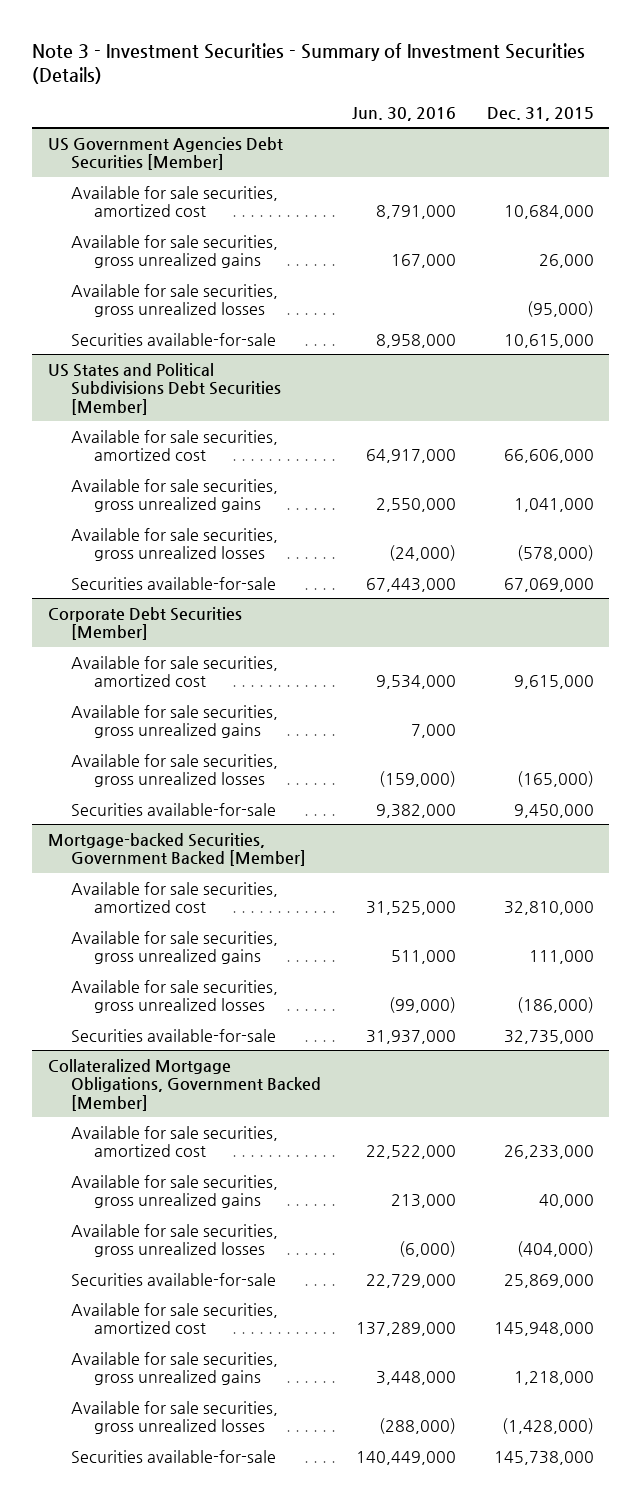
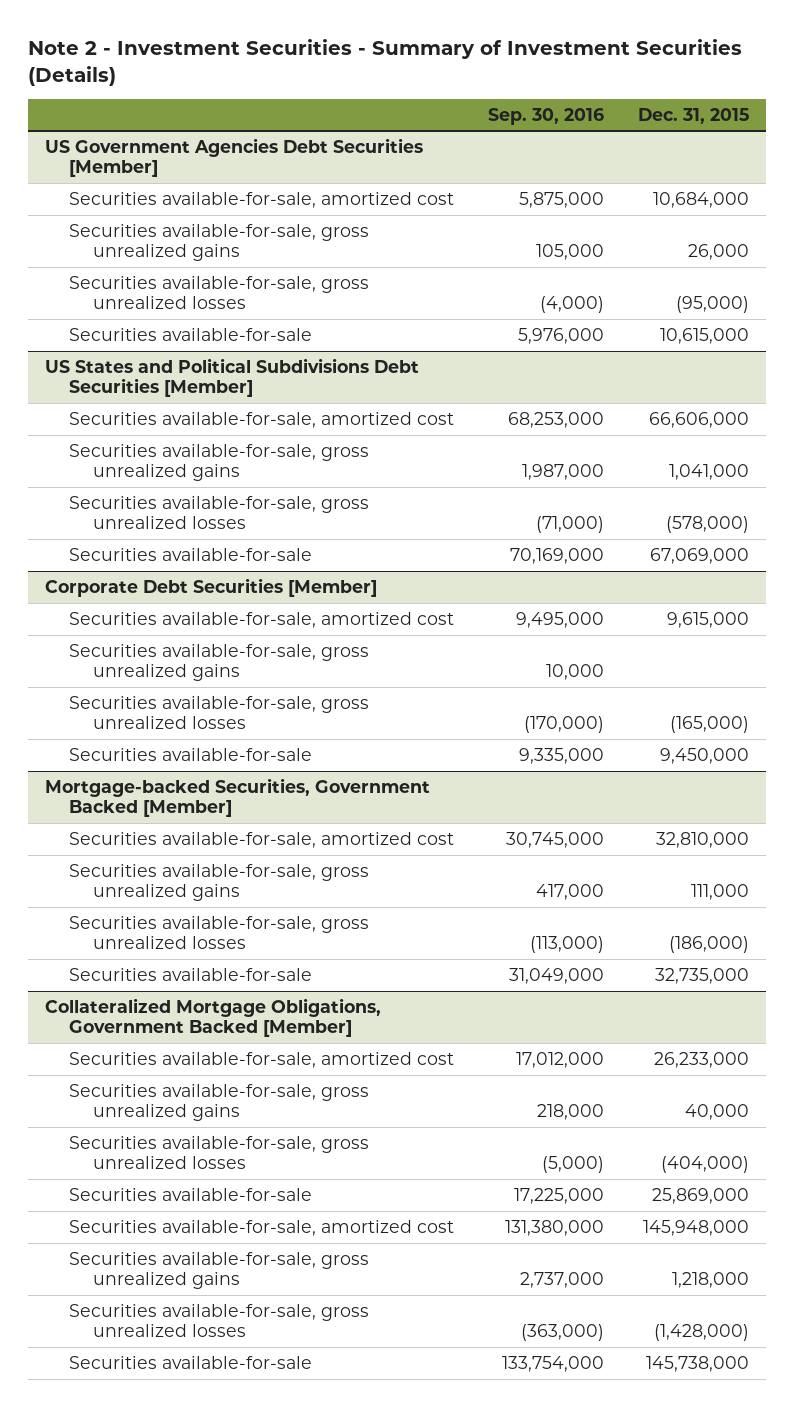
- Note 3 - Investment Securities - Summary of Investment Securities (Details)
+ Note 2 - Investment Securities - Summary of Investment Securities (Details)
- | Jun. 30, 2016 | Dec. 31, 2015
+ | Sep. 30, 2016 | Dec. 31, 2015
@ US Government Agencies Debt Securities [Member]
- Available for sale securities, amortized cost | 8,791,000 | 10,684,000
- Available for sale securities, gross unrealized gains | 167,000 | 26,000
- Available for sale securities, gross unrealized losses | | (95,000)
+ Securities available-for-sale, amortized cost | 5,875,000 | 10,684,000
+ Securities available-for-sale, gross unrealized gains | 105,000 | 26,000
+ Securities available-for-sale, gross unrealized losses | (4,000) | (95,000)
@ US States and Political Subdivisions Debt Securities [Member]
- Available for sale securities, amortized cost | 64,917,000 | 66,606,000
- Available for sale securities, gross unrealized gains | 2,550,000 | 1,041,000
- Available for sale securities, gross unrealized losses | (24,000) | (578,000)
+ Securities available-for-sale, amortized cost | 68,253,000 | 66,606,000
+ Securities available-for-sale, gross unrealized gains | 1,987,000 | 1,041,000
+ Securities available-for-sale, gross unrealized losses | (71,000) | (578,000)
@ Corporate Debt Securities [Member]
- Available for sale securities, amortized cost | 9,534,000 | 9,615,000
- Available for sale securities, gross unrealized gains | 7,000 |
- Available for sale securities, gross unrealized losses | (159,000) | (165,000)
+ Securities available-for-sale, amortized cost | 9,495,000 | 9,615,000
+ Securities available-for-sale, gross unrealized gains | 10,000 |
+ Securities available-for-sale, gross unrealized losses | (170,000) | (165,000)
@ Mortgage-backed Securities, Government Backed [Member]
- Available for sale securities, amortized cost | 31,525,000 | 32,810,000
- Available for sale securities, gross unrealized gains | 511,000 | 111,000
- Available for sale securities, gross unrealized losses | (99,000) | (186,000)
+ Securities available-for-sale, amortized cost | 30,745,000 | 32,810,000
+ Securities available-for-sale, gross unrealized gains | 417,000 | 111,000
+ Securities available-for-sale, gross unrealized losses | (113,000) | (186,000)
@ Collateralized Mortgage Obligations, Government Backed [Member]
- Available for sale securities, amortized cost | 22,522,000 | 26,233,000
- Available for sale securities, gross unrealized gains | 213,000 | 40,000
- Available for sale securities, gross unrealized losses | (6,000) | (404,000)
+ Securities available-for-sale, amortized cost | 17,012,000 | 26,233,000
+ Securities available-for-sale, gross unrealized gains | 218,000 | 40,000
+ Securities available-for-sale, gross unrealized losses | (5,000) | (404,000)
- Available for sale securities, amortized cost | 137,289,000 | 145,948,000
- Available for sale securities, gross unrealized gains | 3,448,000 | 1,218,000
- Available for sale securities, gross unrealized losses | (288,000) | (1,428,000)
+ Securities available-for-sale, amortized cost | 131,380,000 | 145,948,000
+ Securities available-for-sale, gross unrealized gains | 2,737,000 | 1,218,000
+ Securities available-for-sale, gross unrealized losses | (363,000) | (1,428,000)

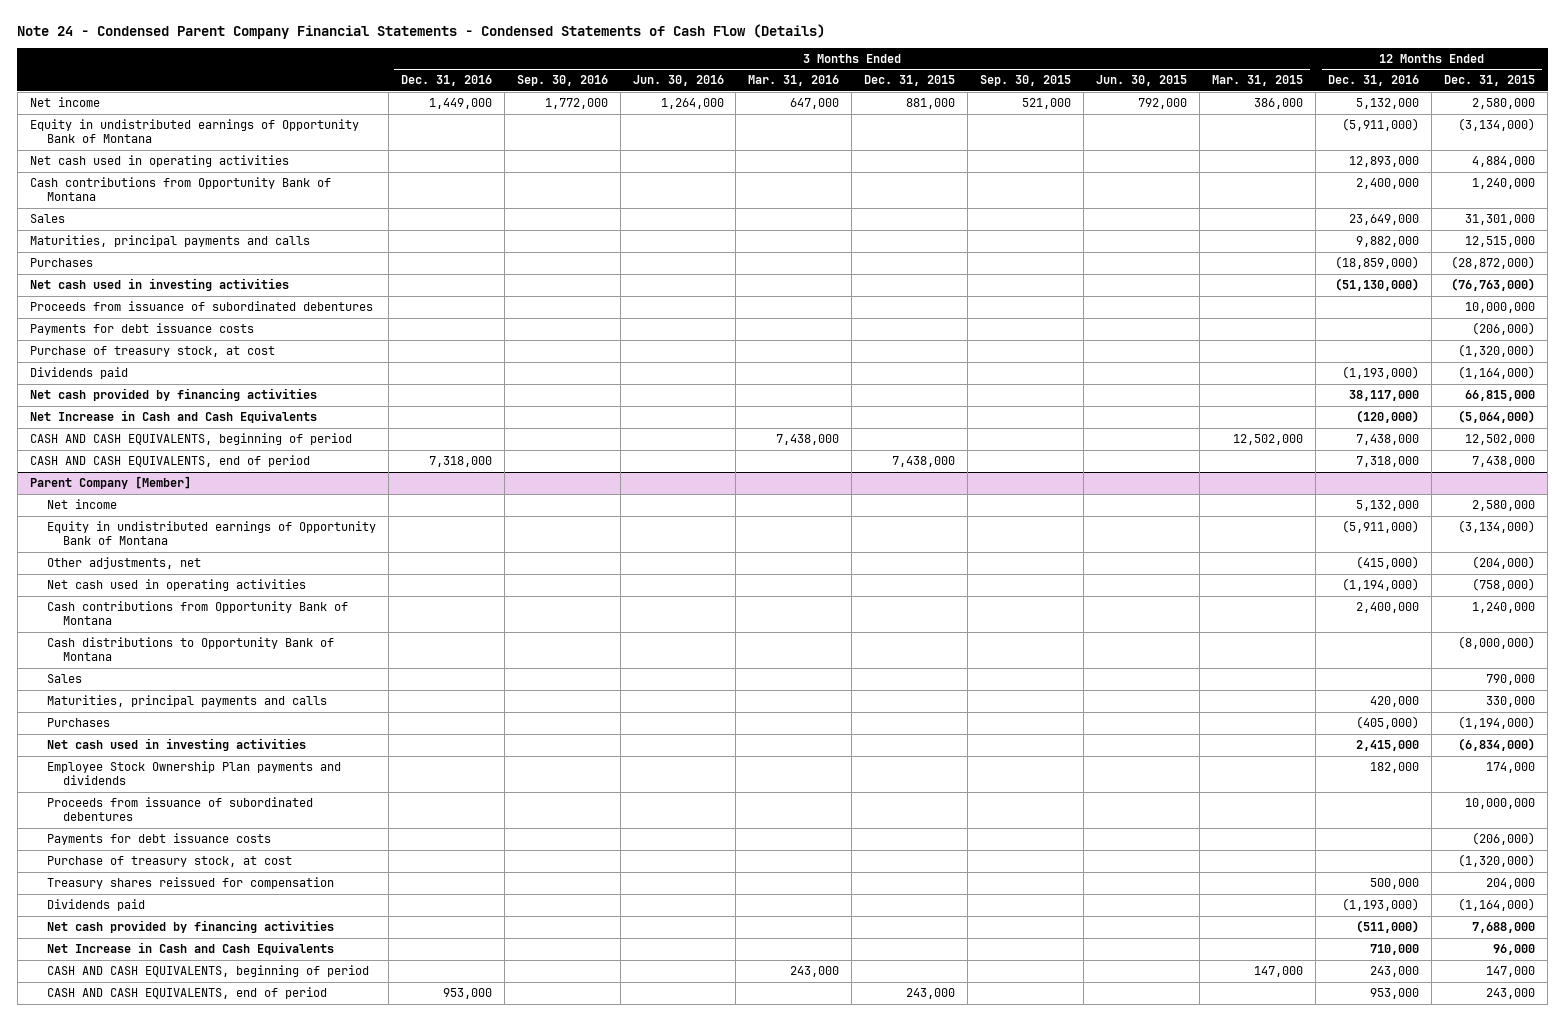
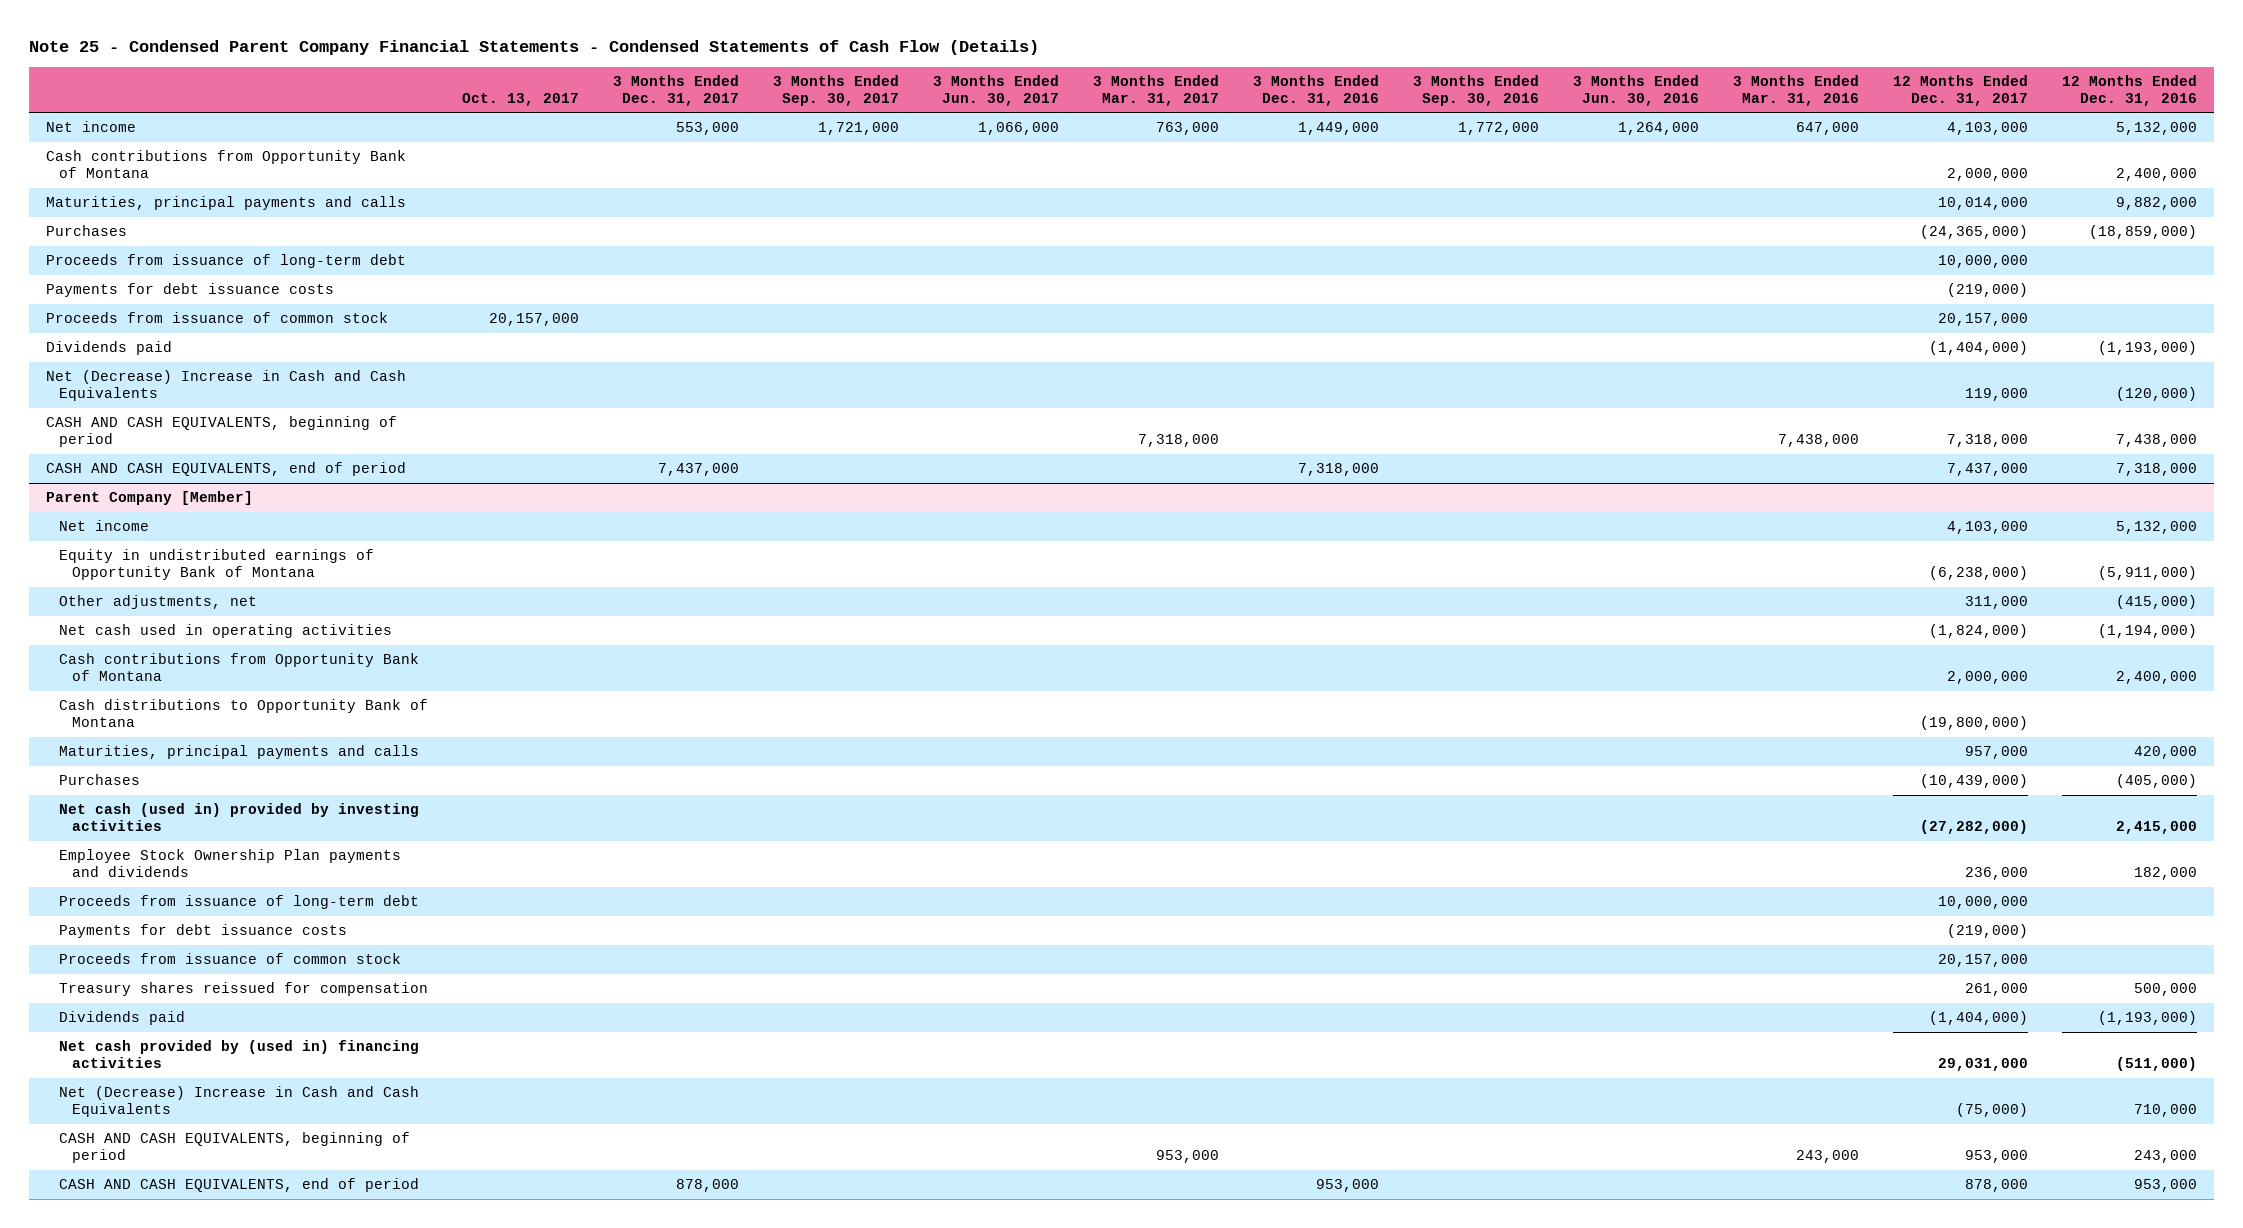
- Note 24 - Condensed Parent Company Financial Statements - Condensed Statements of Cash Flow (Details)
+ Note 25 - Condensed Parent Company Financial Statements - Condensed Statements of Cash Flow (Details)
- | 3 Months Ended Dec. 31, 2016 | 3 Months Ended Sep. 30, 2016 | 3 Months Ended Jun. 30, 2016 | 3 Months Ended Mar. 31, 2016 | 3 Months Ended Dec. 31, 2015 | 3 Months Ended Sep. 30, 2015 | 3 Months Ended Jun. 30, 2015 | 3 Months Ended Mar. 31, 2015 | 12 Months Ended Dec. 31, 2016 | 12 Months Ended Dec. 31, 2015
+ | Oct. 13, 2017 | 3 Months Ended Dec. 31, 2017 | 3 Months Ended Sep. 30, 2017 | 3 Months Ended Jun. 30, 2017 | 3 Months Ended Mar. 31, 2017 | 3 Months Ended Dec. 31, 2016 | 3 Months Ended Sep. 30, 2016 | 3 Months Ended Jun. 30, 2016 | 3 Months Ended Mar. 31, 2016 | 12 Months Ended Dec. 31, 2017 | 12 Months Ended Dec. 31, 2016
- Equity in undistributed earnings of Opportunity Bank of Montana | | | | | | | | | (5,911,000) | (3,134,000)
- Net cash used in operating activities | | | | | | | | | 12,893,000 | 4,884,000
- Sales | | | | | | | | | 23,649,000 | 31,301,000
- Net cash used in investing activities | | | | | | | | | (51,130,000) | (76,763,000)
- Proceeds from issuance of subordinated debentures | | | | | | | | | | 10,000,000
+ Proceeds from issuance of long-term debt | | | | | | | | | | 10,000,000 |
- Purchase of treasury stock, at cost | | | | | | | | | | (1,320,000)
+ Proceeds from issuance of common stock | 20,157,000 | | | | | | | | | 20,157,000 |
- Net cash provided by financing activities | | | | | | | | | 38,117,000 | 66,815,000
- Net Increase in Cash and Cash Equivalents | | | | | | | | | (120,000) | (5,064,000)
+ Net (Decrease) Increase in Cash and Cash Equivalents | | | | | | | | | | 119,000 | (120,000)
@ Parent Company [Member]
- Sales | | | | | | | | | | 790,000
- Net cash used in investing activities | | | | | | | | | 2,415,000 | (6,834,000)
+ Net cash (used in) provided by investing activities | | | | | | | | | | (27,282,000) | 2,415,000
- Proceeds from issuance of subordinated debentures | | | | | | | | | | 10,000,000
+ Proceeds from issuance of long-term debt | | | | | | | | | | 10,000,000 |
- Purchase of treasury stock, at cost | | | | | | | | | | (1,320,000)
+ Proceeds from issuance of common stock | | | | | | | | | | 20,157,000 |
- Net cash provided by financing activities | | | | | | | | | (511,000) | 7,688,000
- Net Increase in Cash and Cash Equivalents | | | | | | | | | 710,000 | 96,000
+ Net cash provided by (used in) financing activities | | | | | | | | | | 29,031,000 | (511,000)
+ Net (Decrease) Increase in Cash and Cash Equivalents | | | | | | | | | | (75,000) | 710,000

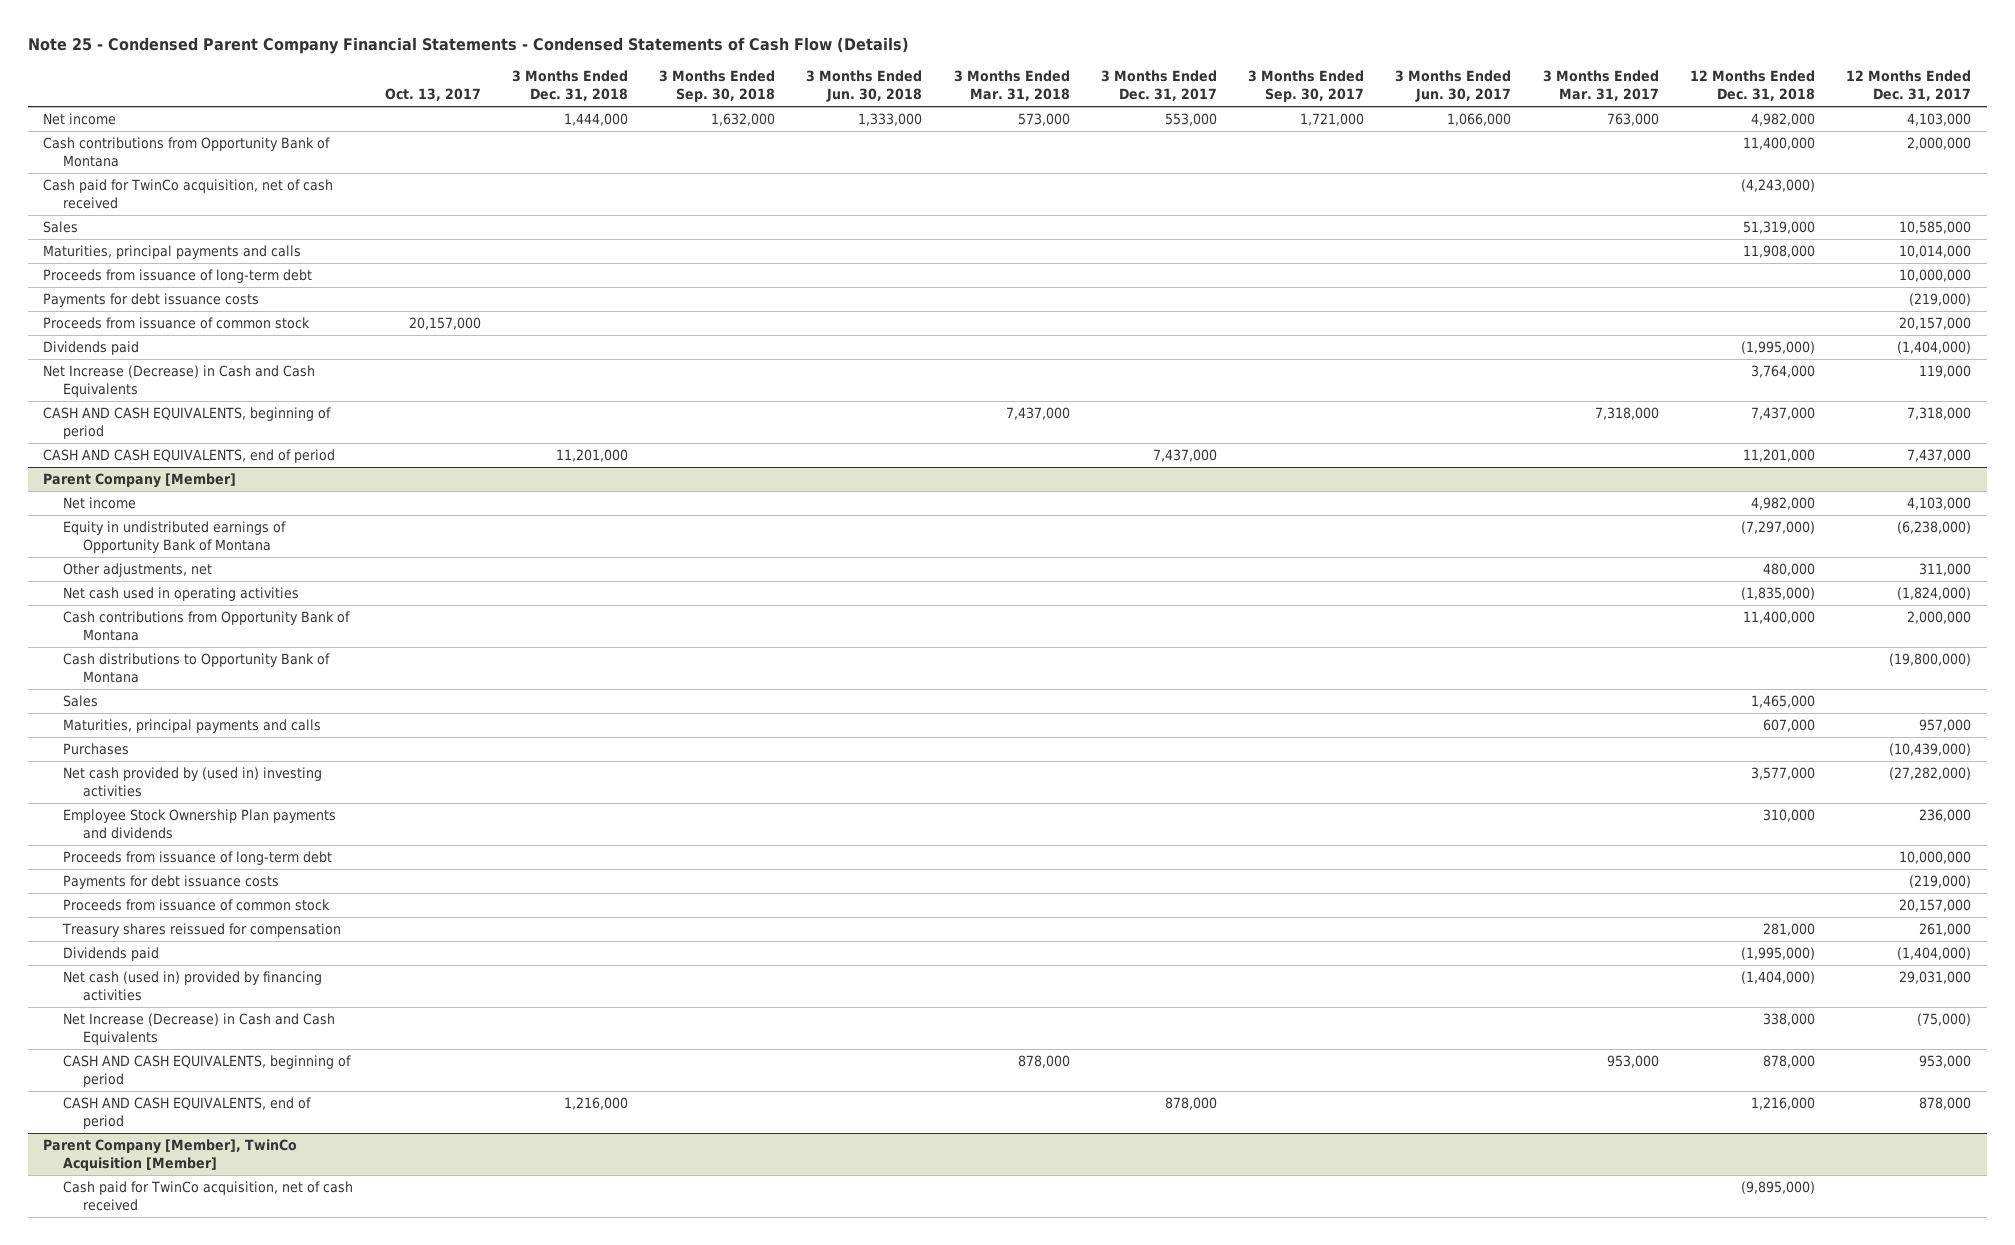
- | Oct. 13, 2017 | 3 Months Ended Dec. 31, 2017 | 3 Months Ended Sep. 30, 2017 | 3 Months Ended Jun. 30, 2017 | 3 Months Ended Mar. 31, 2017 | 3 Months Ended Dec. 31, 2016 | 3 Months Ended Sep. 30, 2016 | 3 Months Ended Jun. 30, 2016 | 3 Months Ended Mar. 31, 2016 | 12 Months Ended Dec. 31, 2017 | 12 Months Ended Dec. 31, 2016
+ | Oct. 13, 2017 | 3 Months Ended Dec. 31, 2018 | 3 Months Ended Sep. 30, 2018 | 3 Months Ended Jun. 30, 2018 | 3 Months Ended Mar. 31, 2018 | 3 Months Ended Dec. 31, 2017 | 3 Months Ended Sep. 30, 2017 | 3 Months Ended Jun. 30, 2017 | 3 Months Ended Mar. 31, 2017 | 12 Months Ended Dec. 31, 2018 | 12 Months Ended Dec. 31, 2017
+ Cash paid for TwinCo acquisition, net of cash received | | | | | | | | | | (4,243,000) |
+ Sales | | | | | | | | | | 51,319,000 | 10,585,000
- Purchases | | | | | | | | | | (24,365,000) | (18,859,000)
- Net (Decrease) Increase in Cash and Cash Equivalents | | | | | | | | | | 119,000 | (120,000)
+ Net Increase (Decrease) in Cash and Cash Equivalents | | | | | | | | | | 3,764,000 | 119,000
@ Parent Company [Member]
+ Sales | | | | | | | | | | 1,465,000 |
- Net cash (used in) provided by investing activities | | | | | | | | | | (27,282,000) | 2,415,000
+ Net cash provided by (used in) investing activities | | | | | | | | | | 3,577,000 | (27,282,000)
- Net cash provided by (used in) financing activities | | | | | | | | | | 29,031,000 | (511,000)
- Net (Decrease) Increase in Cash and Cash Equivalents | | | | | | | | | | (75,000) | 710,000
+ Net cash (used in) provided by financing activities | | | | | | | | | | (1,404,000) | 29,031,000
+ Net Increase (Decrease) in Cash and Cash Equivalents | | | | | | | | | | 338,000 | (75,000)
+ Parent Company [Member], TwinCo Acquisition [Member]
+ Cash paid for TwinCo acquisition, net of cash received | | | | | | | | | | (9,895,000) |

